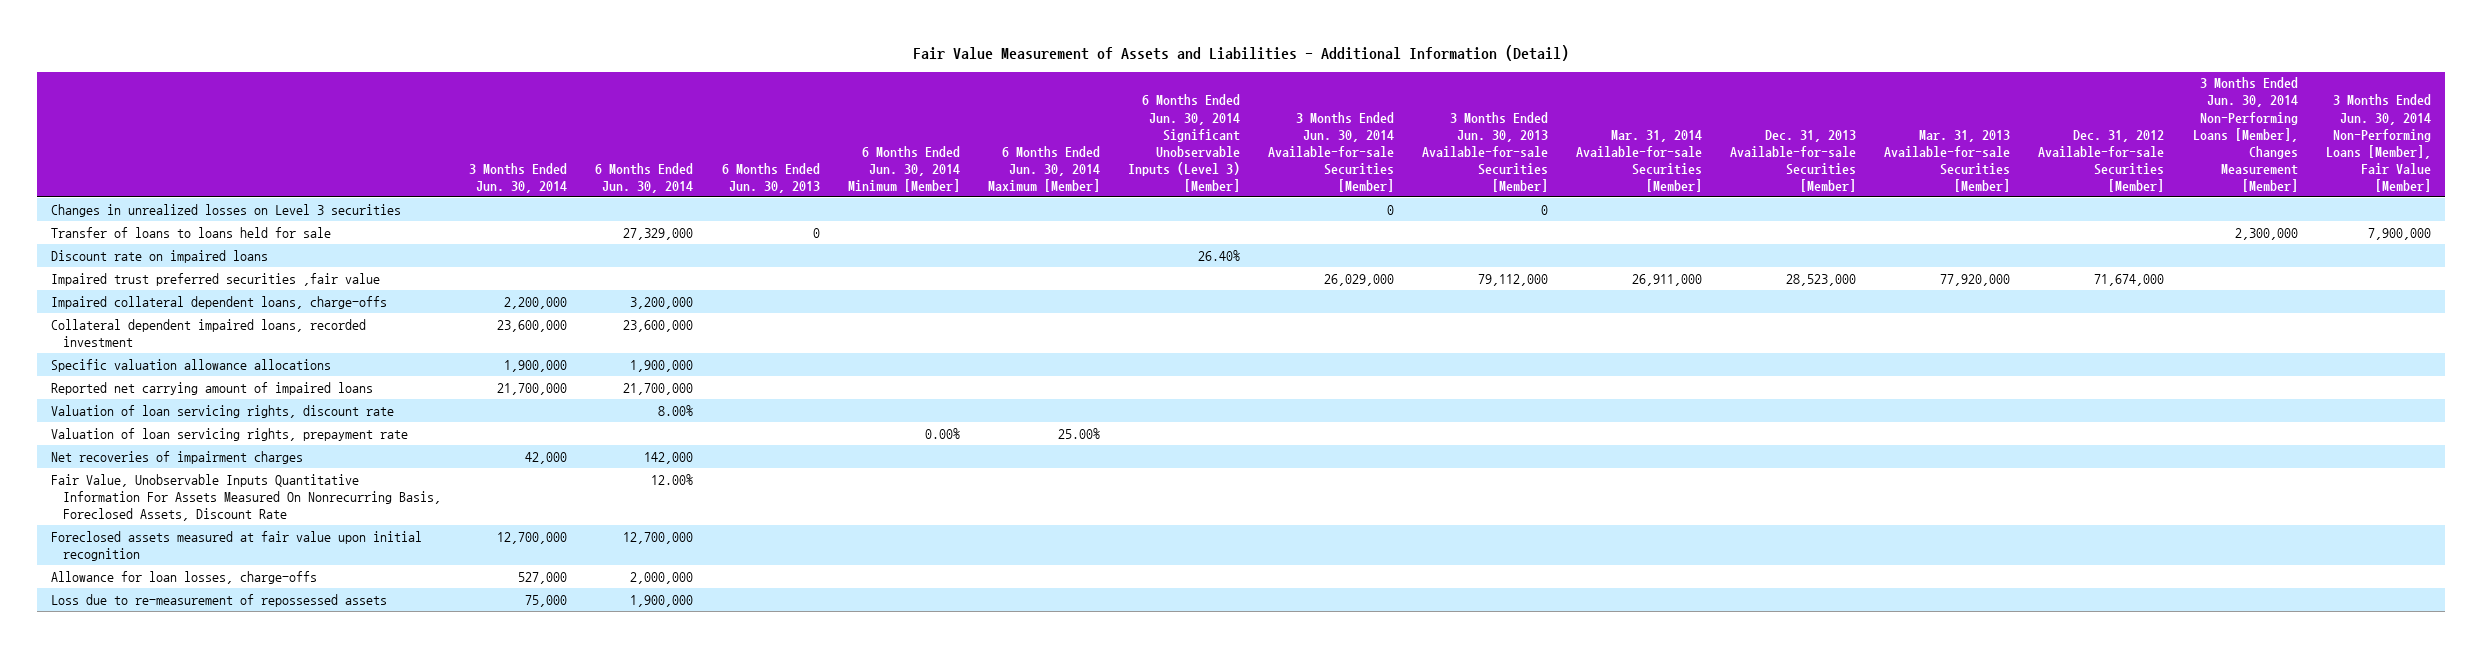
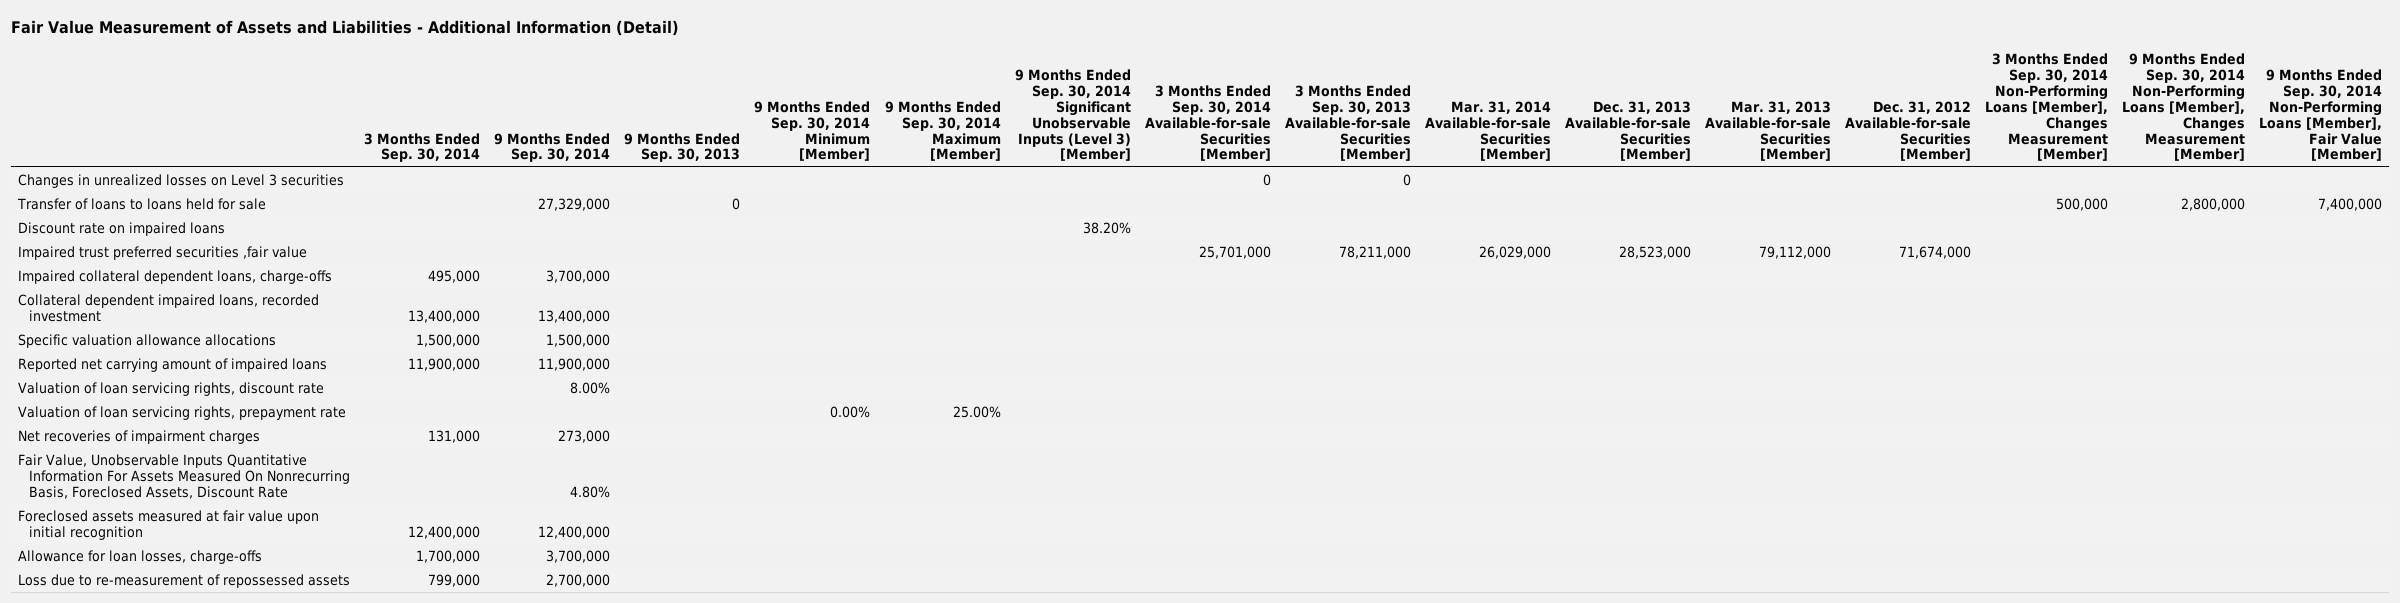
- | 3 Months Ended Jun. 30, 2014 | 6 Months Ended Jun. 30, 2014 | 6 Months Ended Jun. 30, 2013 | 6 Months Ended Jun. 30, 2014 Minimum [Member] | 6 Months Ended Jun. 30, 2014 Maximum [Member] | 6 Months Ended Jun. 30, 2014 Significant Unobservable Inputs (Level 3) [Member] | 3 Months Ended Jun. 30, 2014 Available-for-sale Securities [Member] | 3 Months Ended Jun. 30, 2013 Available-for-sale Securities [Member] | Mar. 31, 2014 Available-for-sale Securities [Member] | Dec. 31, 2013 Available-for-sale Securities [Member] | Mar. 31, 2013 Available-for-sale Securities [Member] | Dec. 31, 2012 Available-for-sale Securities [Member] | 3 Months Ended Jun. 30, 2014 Non-Performing Loans [Member], Changes Measurement [Member] | 3 Months Ended Jun. 30, 2014 Non-Performing Loans [Member], Fair Value [Member]
+ | 3 Months Ended Sep. 30, 2014 | 9 Months Ended Sep. 30, 2014 | 9 Months Ended Sep. 30, 2013 | 9 Months Ended Sep. 30, 2014 Minimum [Member] | 9 Months Ended Sep. 30, 2014 Maximum [Member] | 9 Months Ended Sep. 30, 2014 Significant Unobservable Inputs (Level 3) [Member] | 3 Months Ended Sep. 30, 2014 Available-for-sale Securities [Member] | 3 Months Ended Sep. 30, 2013 Available-for-sale Securities [Member] | Mar. 31, 2014 Available-for-sale Securities [Member] | Dec. 31, 2013 Available-for-sale Securities [Member] | Mar. 31, 2013 Available-for-sale Securities [Member] | Dec. 31, 2012 Available-for-sale Securities [Member] | 3 Months Ended Sep. 30, 2014 Non-Performing Loans [Member], Changes Measurement [Member] | 9 Months Ended Sep. 30, 2014 Non-Performing Loans [Member], Changes Measurement [Member] | 9 Months Ended Sep. 30, 2014 Non-Performing Loans [Member], Fair Value [Member]
- Impaired trust preferred securities ,fair value | | | | | | | 26,029,000 | 79,112,000 | 26,911,000 | 28,523,000 | 77,920,000 | 71,674,000 | |
+ Impaired trust preferred securities ,fair value | | | | | | | 25,701,000 | 78,211,000 | 26,029,000 | 28,523,000 | 79,112,000 | 71,674,000 | | |

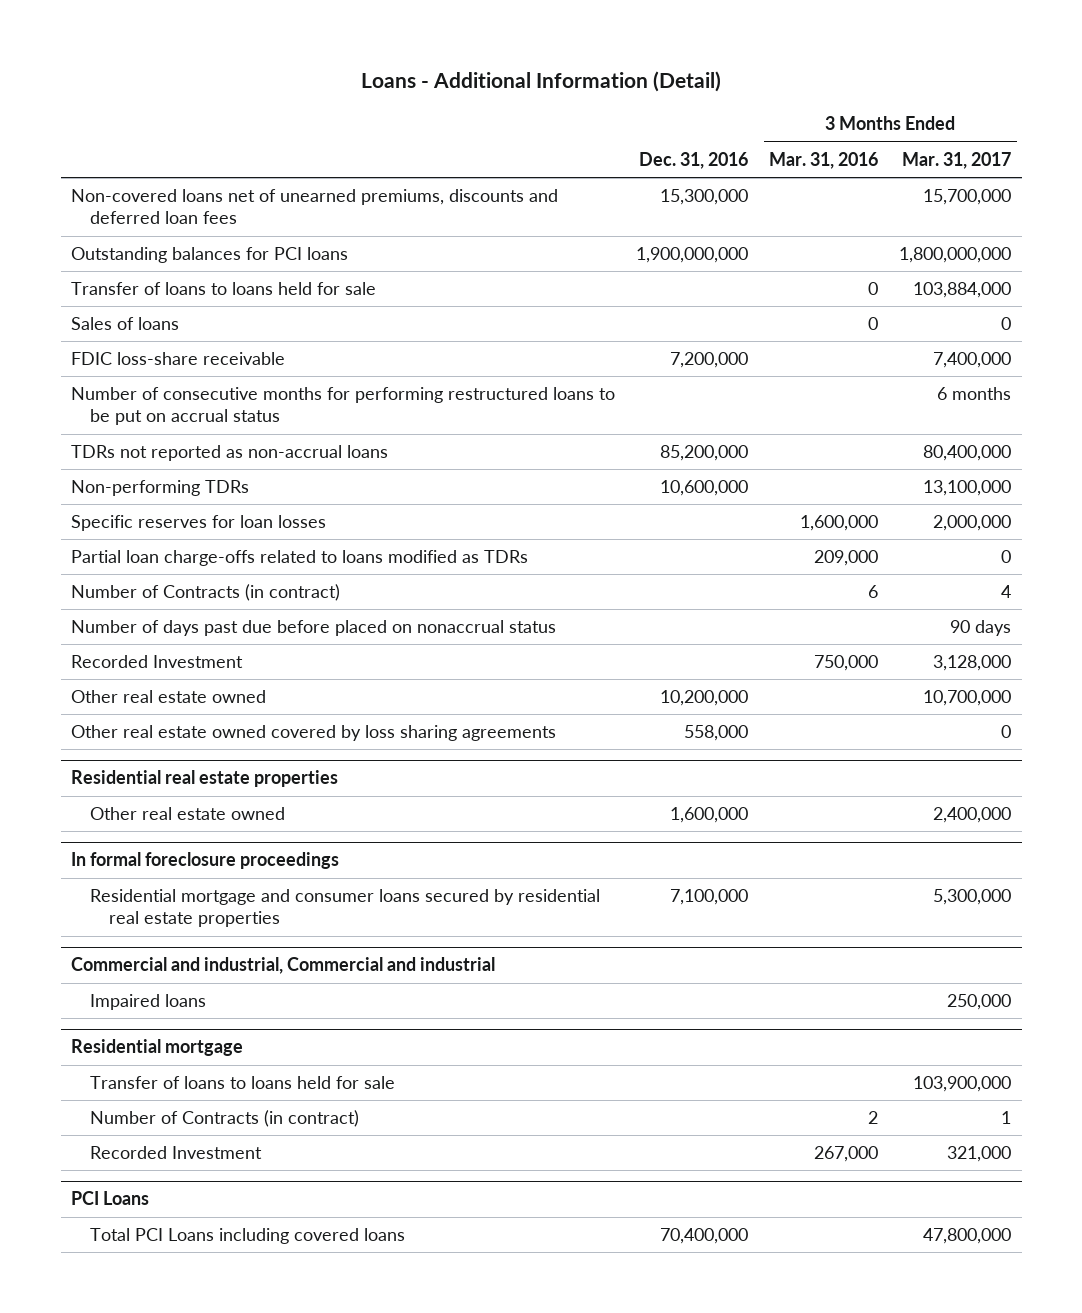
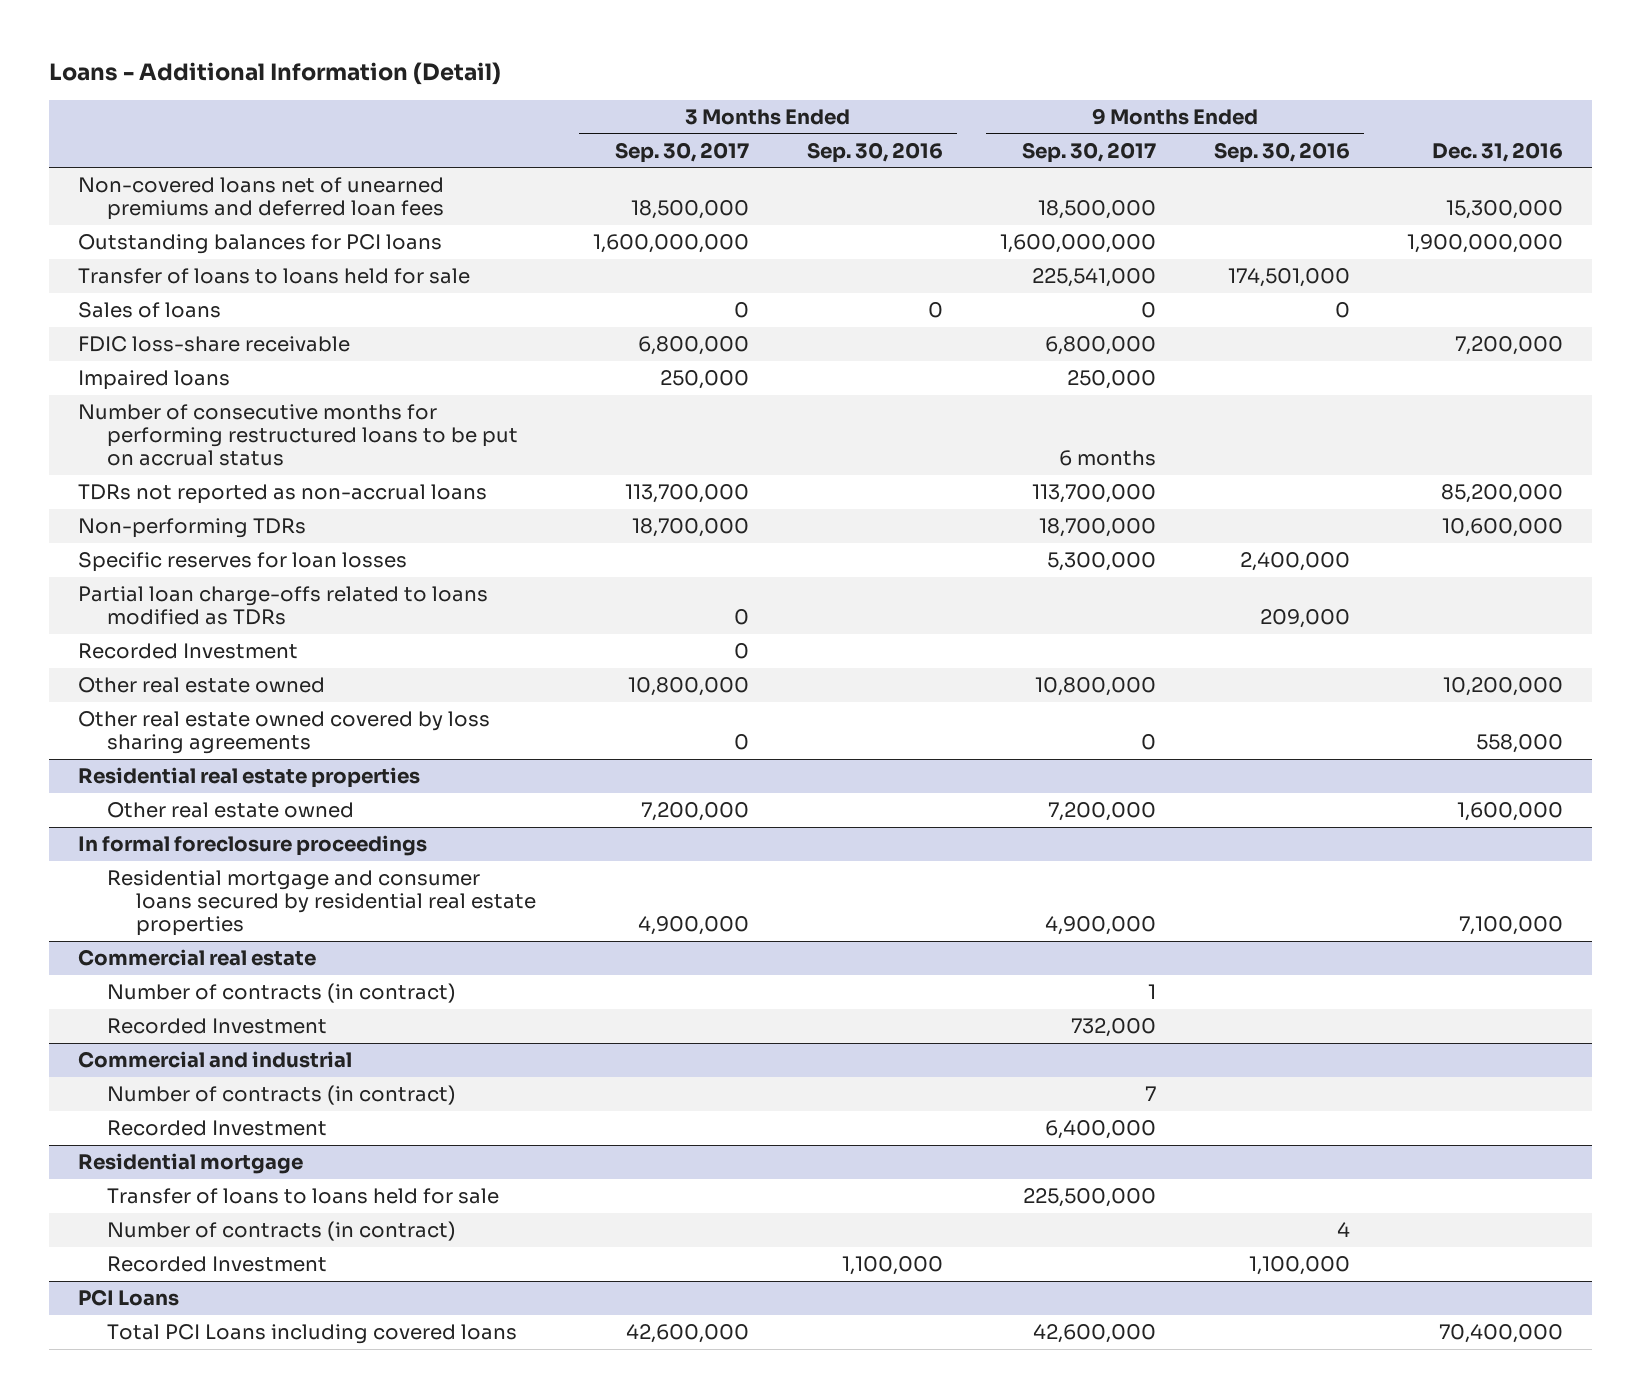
- | Dec. 31, 2016 | 3 Months Ended Mar. 31, 2016 | 3 Months Ended Mar. 31, 2017
+ | 3 Months Ended Sep. 30, 2017 | 3 Months Ended Sep. 30, 2016 | 9 Months Ended Sep. 30, 2017 | 9 Months Ended Sep. 30, 2016 | Dec. 31, 2016
- Non-covered loans net of unearned premiums, discounts and deferred loan fees | 15,300,000 | | 15,700,000
+ Non-covered loans net of unearned premiums and deferred loan fees | 18,500,000 | | 18,500,000 | | 15,300,000
+ Impaired loans | 250,000 | | 250,000 | |
- Number of Contracts (in contract) | | 6 | 4
- Number of days past due before placed on nonaccrual status | | | 90 days
- Commercial and industrial, Commercial and industrial
- Impaired loans | | | 250,000
+ Commercial real estate
+ Number of contracts (in contract) | | | 1 | |
+ Recorded Investment | | | 732,000 | |
+ Commercial and industrial
+ Number of contracts (in contract) | | | 7 | |
+ Recorded Investment | | | 6,400,000 | |
@ Residential mortgage
- Number of Contracts (in contract) | | 2 | 1
+ Number of contracts (in contract) | | | | 4 |

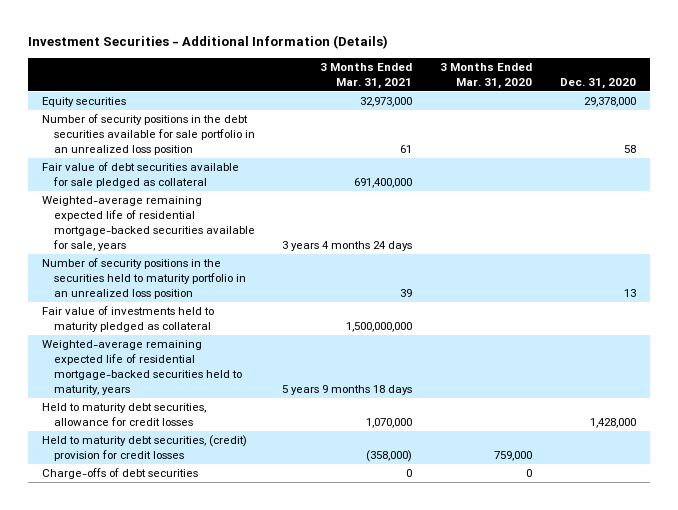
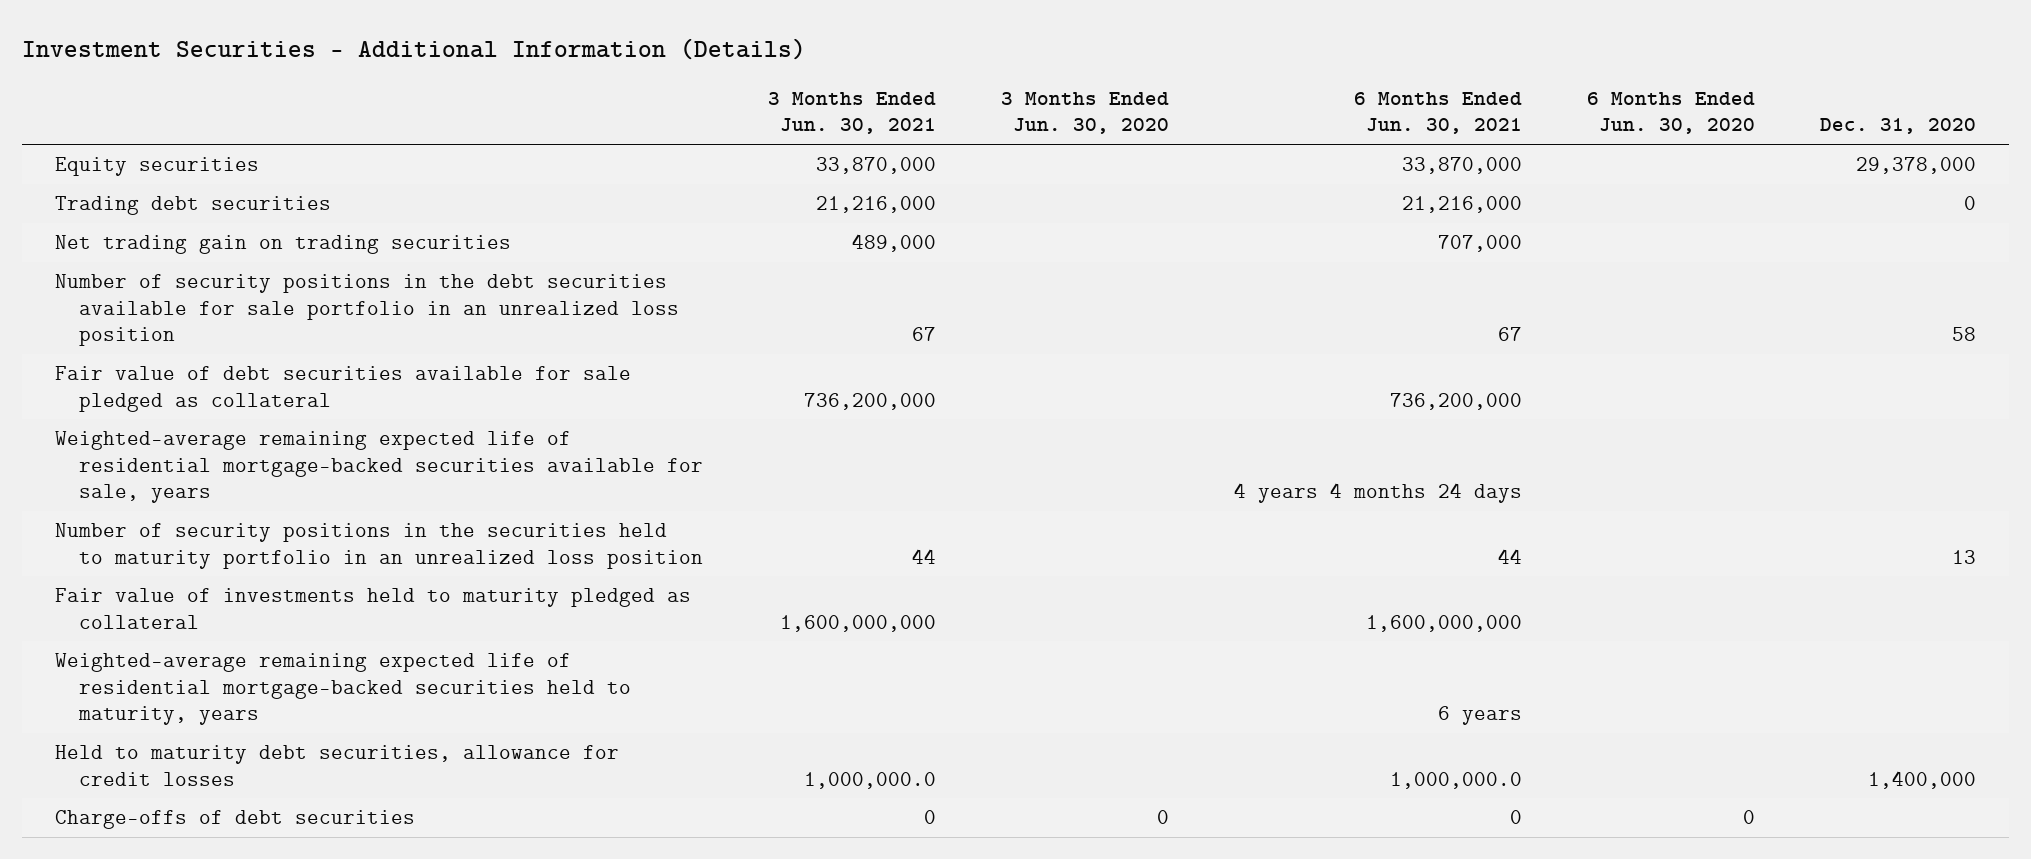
- | 3 Months Ended Mar. 31, 2021 | 3 Months Ended Mar. 31, 2020 | Dec. 31, 2020
+ | 3 Months Ended Jun. 30, 2021 | 3 Months Ended Jun. 30, 2020 | 6 Months Ended Jun. 30, 2021 | 6 Months Ended Jun. 30, 2020 | Dec. 31, 2020
+ Trading debt securities | 21,216,000 | | 21,216,000 | | 0
+ Net trading gain on trading securities | 489,000 | | 707,000 | |
- Held to maturity debt securities, allowance for credit losses | 1,070,000 | | 1,428,000
- Held to maturity debt securities, (credit) provision for credit losses | (358,000) | 759,000 |
+ Held to maturity debt securities, allowance for credit losses | 1,000,000.0 | | 1,000,000.0 | | 1,400,000

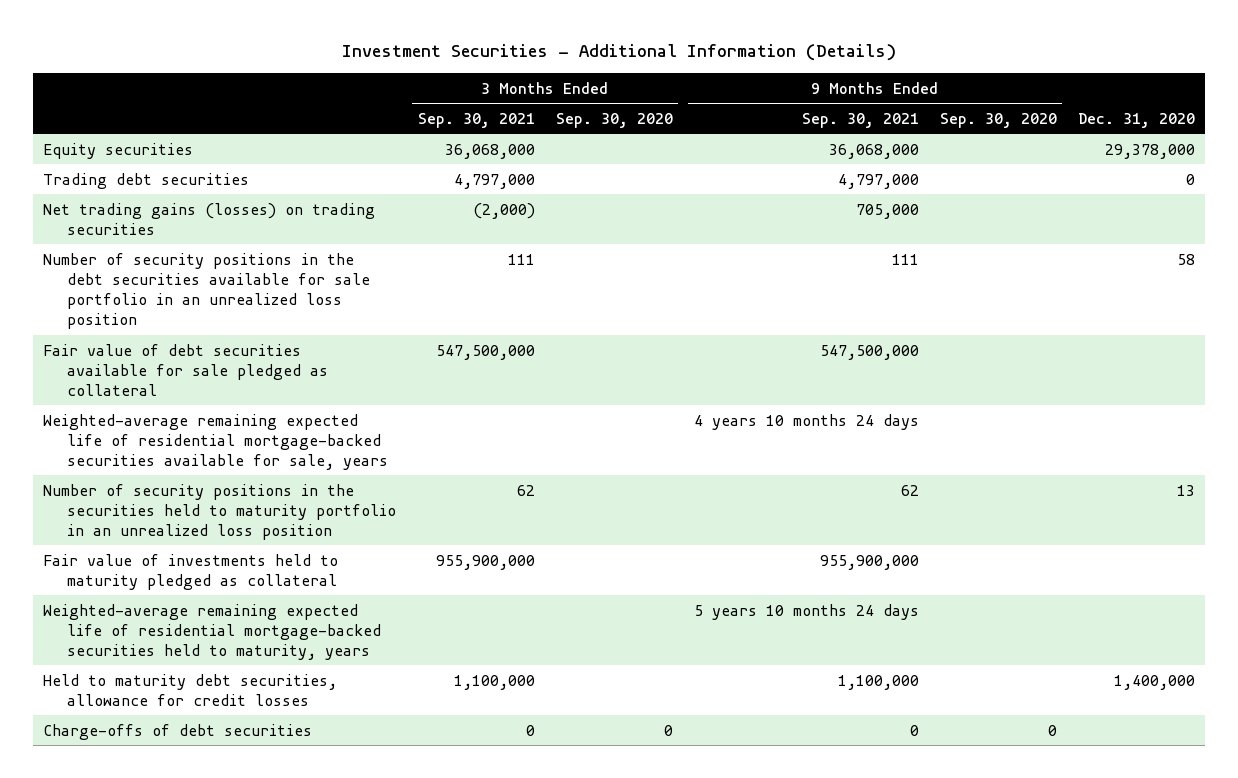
- | 3 Months Ended Jun. 30, 2021 | 3 Months Ended Jun. 30, 2020 | 6 Months Ended Jun. 30, 2021 | 6 Months Ended Jun. 30, 2020 | Dec. 31, 2020
+ | 3 Months Ended Sep. 30, 2021 | 3 Months Ended Sep. 30, 2020 | 9 Months Ended Sep. 30, 2021 | 9 Months Ended Sep. 30, 2020 | Dec. 31, 2020
- Net trading gain on trading securities | 489,000 | | 707,000 | |
+ Net trading gains (losses) on trading securities | (2,000) | | 705,000 | |

